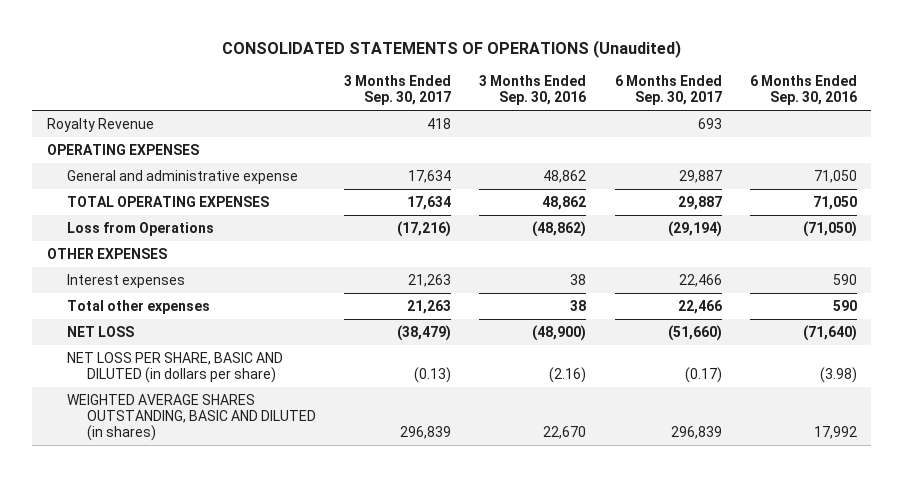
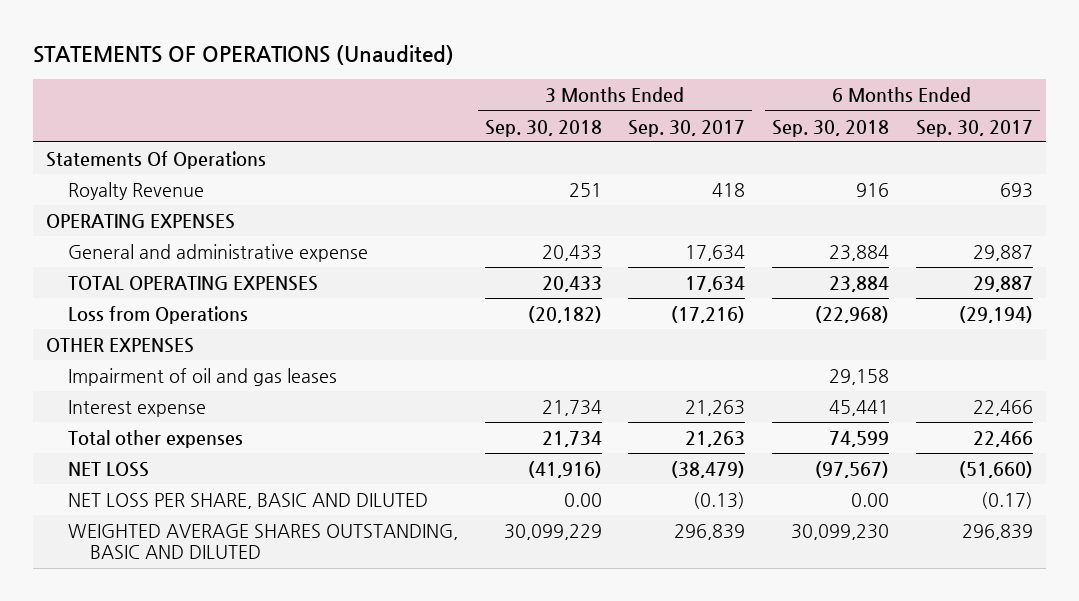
- CONSOLIDATED STATEMENTS OF OPERATIONS (Unaudited)
+ STATEMENTS OF OPERATIONS (Unaudited)
- | 3 Months Ended Sep. 30, 2017 | 3 Months Ended Sep. 30, 2016 | 6 Months Ended Sep. 30, 2017 | 6 Months Ended Sep. 30, 2016
+ | 3 Months Ended Sep. 30, 2018 | 3 Months Ended Sep. 30, 2017 | 6 Months Ended Sep. 30, 2018 | 6 Months Ended Sep. 30, 2017
+ Statements Of Operations
- Interest expenses | 21,263 | 38 | 22,466 | 590
+ Impairment of oil and gas leases | | | 29,158 |
+ Interest expense | 21,734 | 21,263 | 45,441 | 22,466
- NET LOSS PER SHARE, BASIC AND DILUTED (in dollars per share) | (0.13) | (2.16) | (0.17) | (3.98)
- WEIGHTED AVERAGE SHARES OUTSTANDING, BASIC AND DILUTED (in shares) | 296,839 | 22,670 | 296,839 | 17,992
+ NET LOSS PER SHARE, BASIC AND DILUTED | 0.00 | (0.13) | 0.00 | (0.17)
+ WEIGHTED AVERAGE SHARES OUTSTANDING, BASIC AND DILUTED | 30,099,229 | 296,839 | 30,099,230 | 296,839

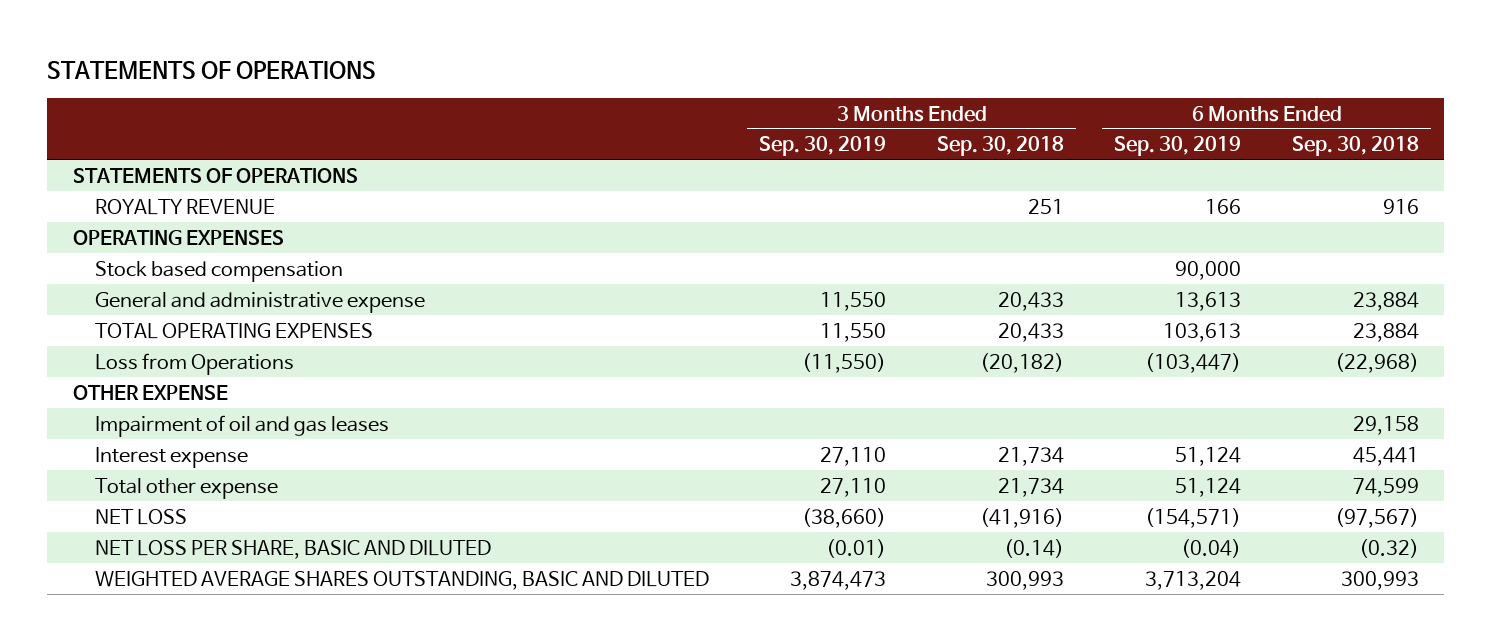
- STATEMENTS OF OPERATIONS (Unaudited)
+ STATEMENTS OF OPERATIONS
- | 3 Months Ended Sep. 30, 2018 | 3 Months Ended Sep. 30, 2017 | 6 Months Ended Sep. 30, 2018 | 6 Months Ended Sep. 30, 2017
+ | 3 Months Ended Sep. 30, 2019 | 3 Months Ended Sep. 30, 2018 | 6 Months Ended Sep. 30, 2019 | 6 Months Ended Sep. 30, 2018
- Statements Of Operations
- Royalty Revenue | 251 | 418 | 916 | 693
+ STATEMENTS OF OPERATIONS
+ ROYALTY REVENUE | | 251 | 166 | 916
+ Stock based compensation | | | 90,000 |
- OTHER EXPENSES
+ OTHER EXPENSE
- Total other expenses | 21,734 | 21,263 | 74,599 | 22,466
+ Total other expense | 27,110 | 21,734 | 51,124 | 74,599
- NET LOSS PER SHARE, BASIC AND DILUTED | 0.00 | (0.13) | 0.00 | (0.17)
- WEIGHTED AVERAGE SHARES OUTSTANDING, BASIC AND DILUTED | 30,099,229 | 296,839 | 30,099,230 | 296,839
+ NET LOSS PER SHARE, BASIC AND DILUTED | (0.01) | (0.14) | (0.04) | (0.32)
+ WEIGHTED AVERAGE SHARES OUTSTANDING, BASIC AND DILUTED | 3,874,473 | 300,993 | 3,713,204 | 300,993

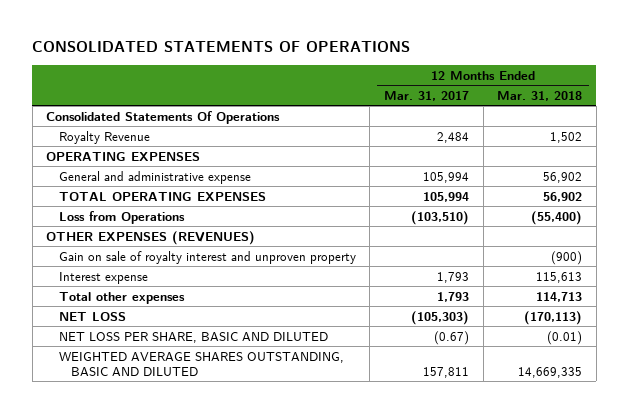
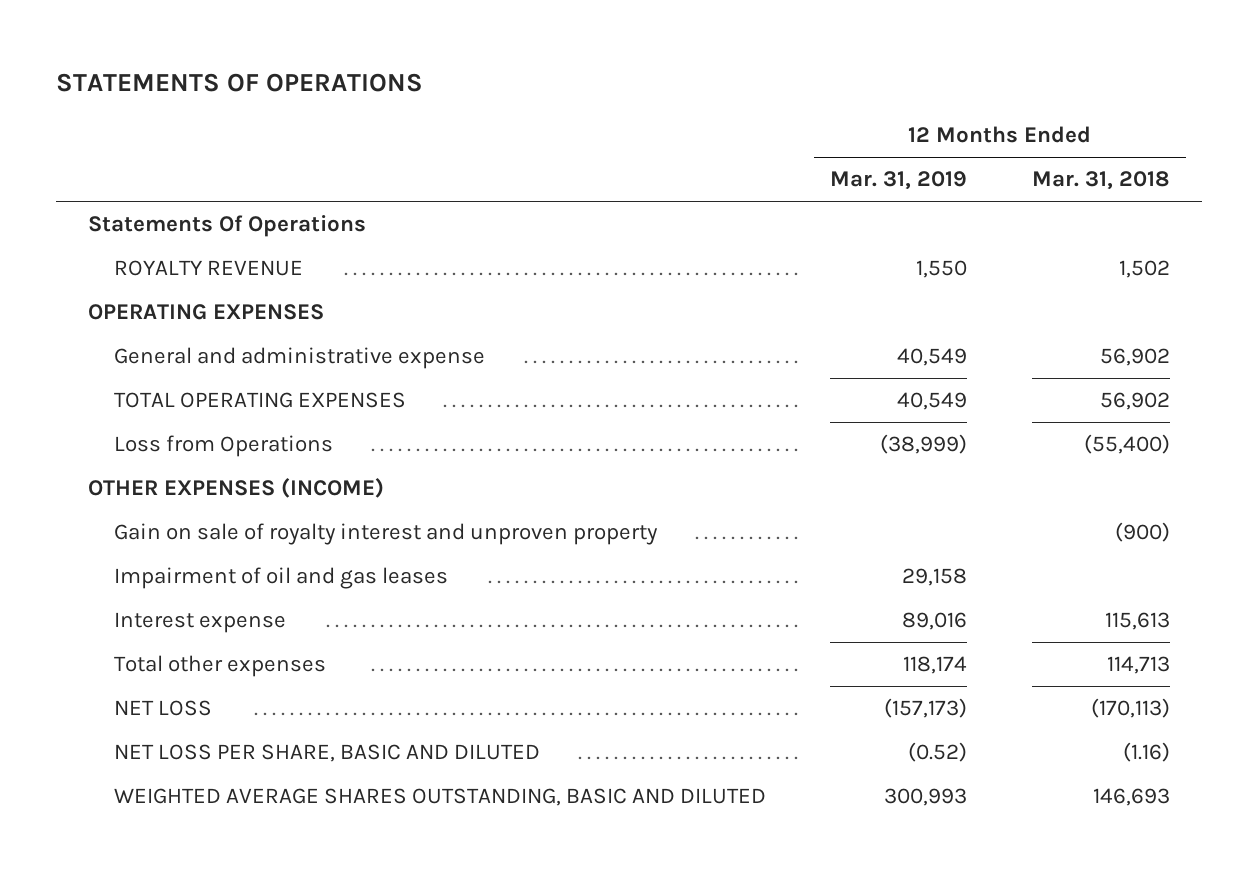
- CONSOLIDATED STATEMENTS OF OPERATIONS
+ STATEMENTS OF OPERATIONS
- | 12 Months Ended Mar. 31, 2017 | 12 Months Ended Mar. 31, 2018
+ | 12 Months Ended Mar. 31, 2019 | 12 Months Ended Mar. 31, 2018
- Consolidated Statements Of Operations
- Royalty Revenue | 2,484 | 1,502
+ Statements Of Operations
+ ROYALTY REVENUE | 1,550 | 1,502
- OTHER EXPENSES (REVENUES)
+ OTHER EXPENSES (INCOME)
+ Impairment of oil and gas leases | 29,158 |
- NET LOSS PER SHARE, BASIC AND DILUTED | (0.67) | (0.01)
- WEIGHTED AVERAGE SHARES OUTSTANDING, BASIC AND DILUTED | 157,811 | 14,669,335
+ NET LOSS PER SHARE, BASIC AND DILUTED | (0.52) | (1.16)
+ WEIGHTED AVERAGE SHARES OUTSTANDING, BASIC AND DILUTED | 300,993 | 146,693

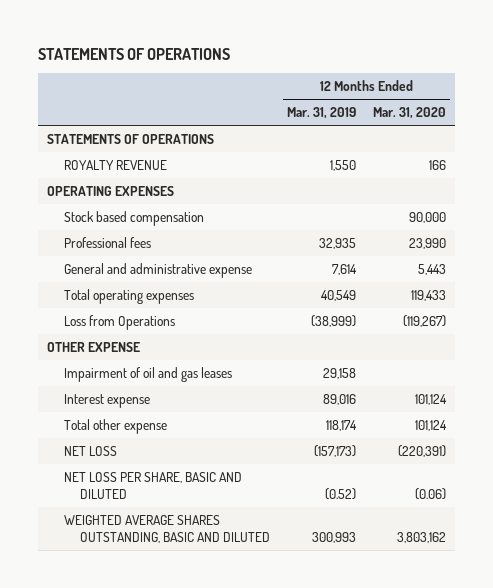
- | 12 Months Ended Mar. 31, 2019 | 12 Months Ended Mar. 31, 2018
+ | 12 Months Ended Mar. 31, 2019 | 12 Months Ended Mar. 31, 2020
- Statements Of Operations
+ STATEMENTS OF OPERATIONS
- General and administrative expense | 40,549 | 56,902
- TOTAL OPERATING EXPENSES | 40,549 | 56,902
+ Stock based compensation | | 90,000
+ Professional fees | 32,935 | 23,990
+ General and administrative expense | 7,614 | 5,443
+ Total operating expenses | 40,549 | 119,433
- OTHER EXPENSES (INCOME)
- Gain on sale of royalty interest and unproven property | | (900)
+ OTHER EXPENSE
- Total other expenses | 118,174 | 114,713
+ Total other expense | 118,174 | 101,124

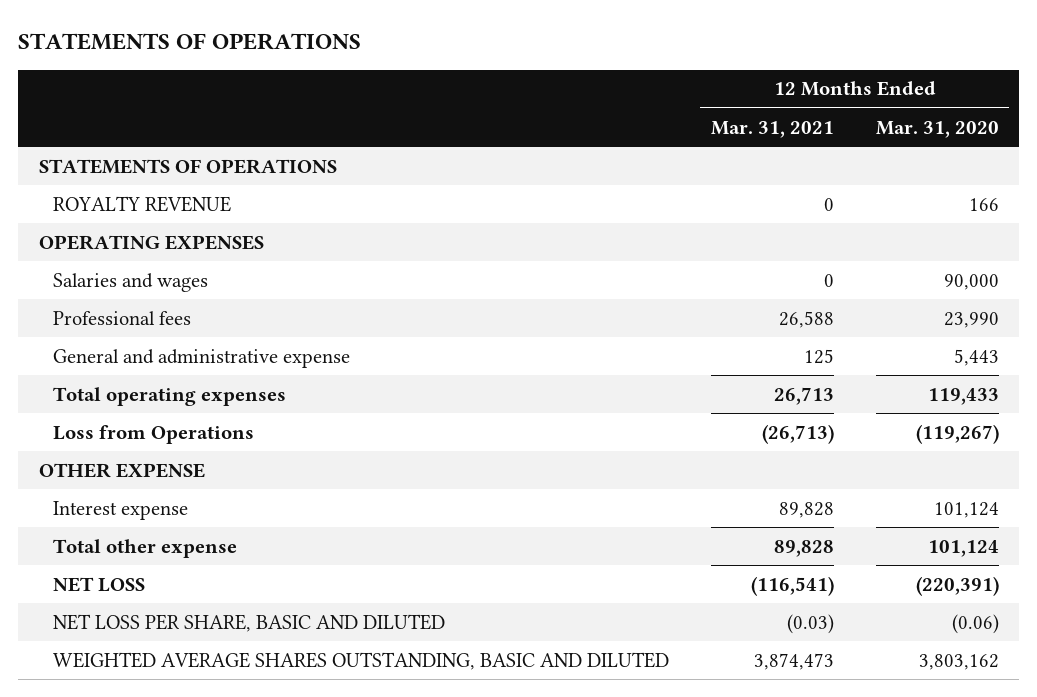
- | 12 Months Ended Mar. 31, 2019 | 12 Months Ended Mar. 31, 2020
+ | 12 Months Ended Mar. 31, 2021 | 12 Months Ended Mar. 31, 2020
- Stock based compensation | | 90,000
+ Salaries and wages | 0 | 90,000
- Impairment of oil and gas leases | 29,158 |

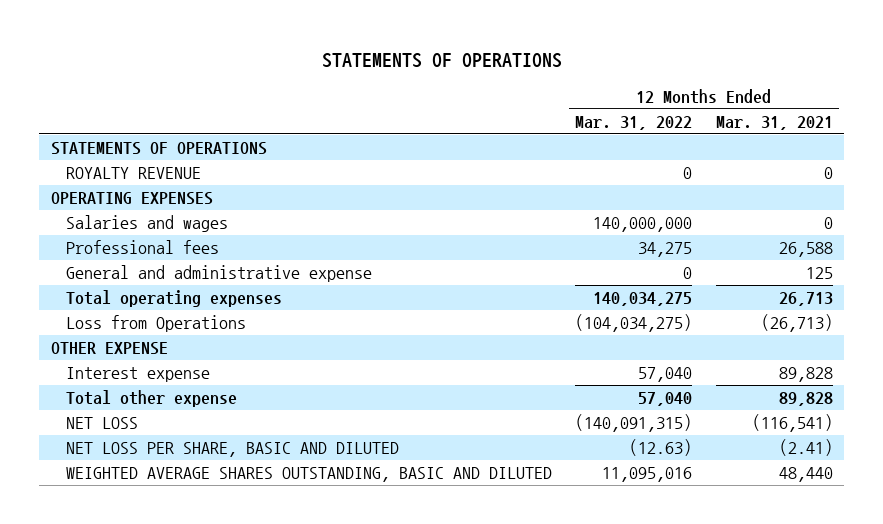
- | 12 Months Ended Mar. 31, 2021 | 12 Months Ended Mar. 31, 2020
+ | 12 Months Ended Mar. 31, 2022 | 12 Months Ended Mar. 31, 2021
- NET LOSS PER SHARE, BASIC AND DILUTED | (0.03) | (0.06)
- WEIGHTED AVERAGE SHARES OUTSTANDING, BASIC AND DILUTED | 3,874,473 | 3,803,162
+ NET LOSS PER SHARE, BASIC AND DILUTED | (12.63) | (2.41)
+ WEIGHTED AVERAGE SHARES OUTSTANDING, BASIC AND DILUTED | 11,095,016 | 48,440

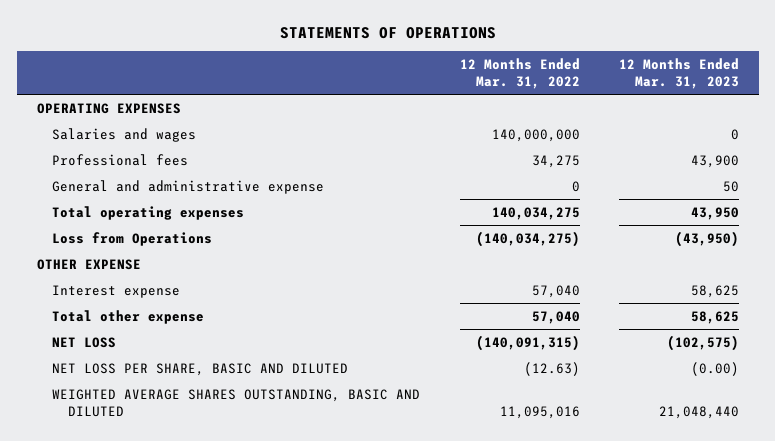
- | 12 Months Ended Mar. 31, 2022 | 12 Months Ended Mar. 31, 2021
+ | 12 Months Ended Mar. 31, 2022 | 12 Months Ended Mar. 31, 2023
- STATEMENTS OF OPERATIONS
- ROYALTY REVENUE | 0 | 0
- Loss from Operations | (104,034,275) | (26,713)
+ Loss from Operations | (140,034,275) | (43,950)

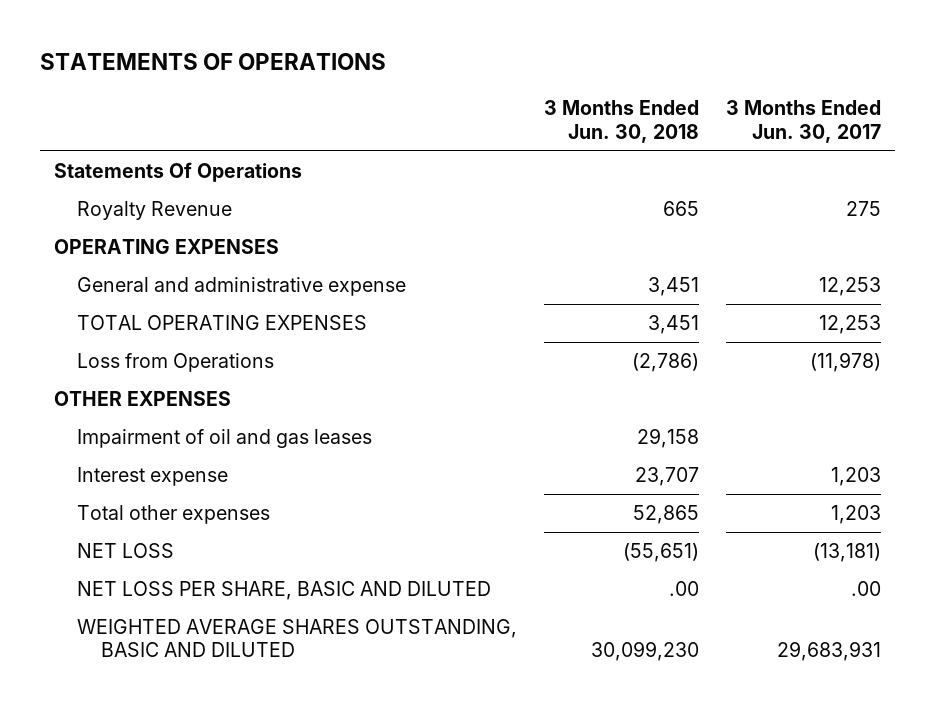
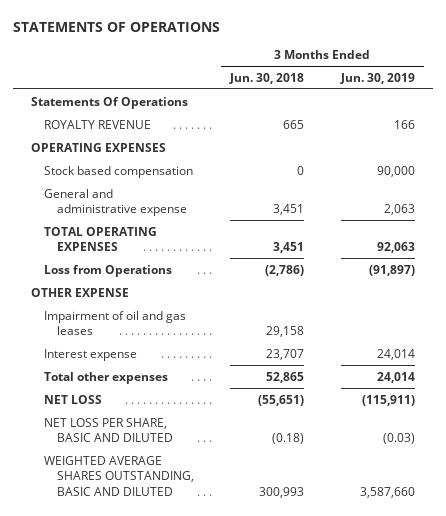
- | 3 Months Ended Jun. 30, 2018 | 3 Months Ended Jun. 30, 2017
+ | 3 Months Ended Jun. 30, 2018 | 3 Months Ended Jun. 30, 2019
- Royalty Revenue | 665 | 275
+ ROYALTY REVENUE | 665 | 166
+ Stock based compensation | 0 | 90,000
- OTHER EXPENSES
+ OTHER EXPENSE
- NET LOSS PER SHARE, BASIC AND DILUTED | .00 | .00
- WEIGHTED AVERAGE SHARES OUTSTANDING, BASIC AND DILUTED | 30,099,230 | 29,683,931
+ NET LOSS PER SHARE, BASIC AND DILUTED | (0.18) | (0.03)
+ WEIGHTED AVERAGE SHARES OUTSTANDING, BASIC AND DILUTED | 300,993 | 3,587,660

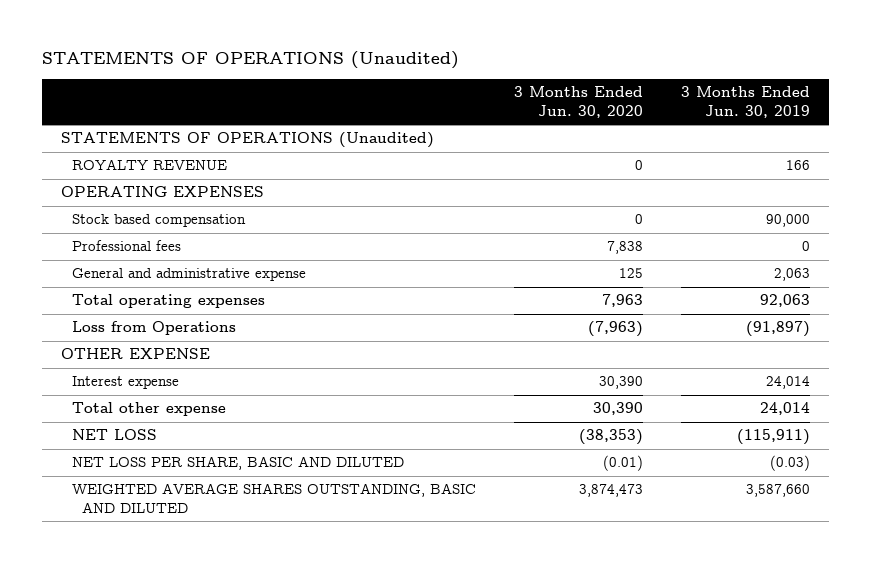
- STATEMENTS OF OPERATIONS
+ STATEMENTS OF OPERATIONS (Unaudited)
- | 3 Months Ended Jun. 30, 2018 | 3 Months Ended Jun. 30, 2019
+ | 3 Months Ended Jun. 30, 2020 | 3 Months Ended Jun. 30, 2019
- Statements Of Operations
+ STATEMENTS OF OPERATIONS (Unaudited)
+ Professional fees | 7,838 | 0
- TOTAL OPERATING EXPENSES | 3,451 | 92,063
+ Total operating expenses | 7,963 | 92,063
- Impairment of oil and gas leases | 29,158 |
- Total other expenses | 52,865 | 24,014
+ Total other expense | 30,390 | 24,014

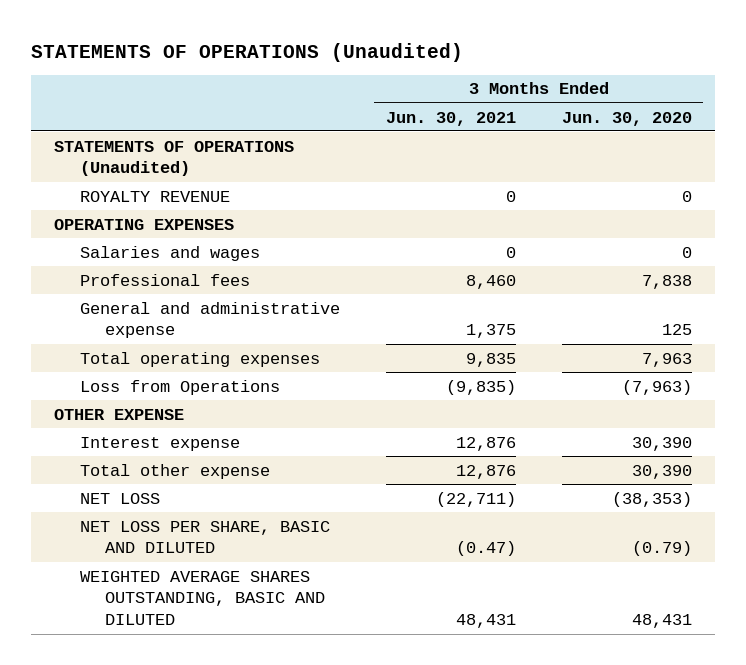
- | 3 Months Ended Jun. 30, 2020 | 3 Months Ended Jun. 30, 2019
+ | 3 Months Ended Jun. 30, 2021 | 3 Months Ended Jun. 30, 2020
- Stock based compensation | 0 | 90,000
+ Salaries and wages | 0 | 0
- NET LOSS PER SHARE, BASIC AND DILUTED | (0.01) | (0.03)
- WEIGHTED AVERAGE SHARES OUTSTANDING, BASIC AND DILUTED | 3,874,473 | 3,587,660
+ NET LOSS PER SHARE, BASIC AND DILUTED | (0.47) | (0.79)
+ WEIGHTED AVERAGE SHARES OUTSTANDING, BASIC AND DILUTED | 48,431 | 48,431

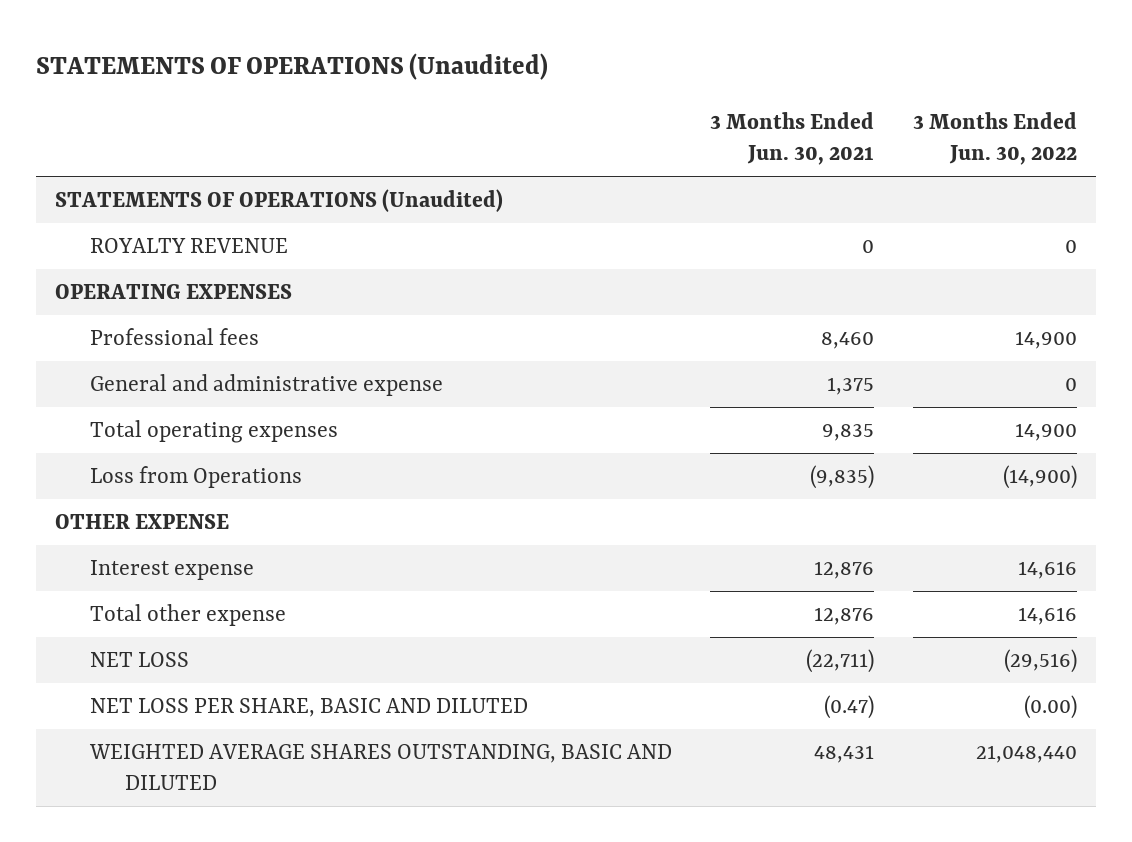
- | 3 Months Ended Jun. 30, 2021 | 3 Months Ended Jun. 30, 2020
+ | 3 Months Ended Jun. 30, 2021 | 3 Months Ended Jun. 30, 2022
- Salaries and wages | 0 | 0

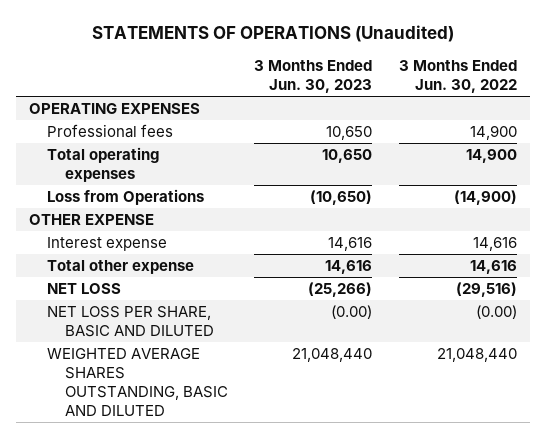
- | 3 Months Ended Jun. 30, 2021 | 3 Months Ended Jun. 30, 2022
+ | 3 Months Ended Jun. 30, 2023 | 3 Months Ended Jun. 30, 2022
- STATEMENTS OF OPERATIONS (Unaudited)
- ROYALTY REVENUE | 0 | 0
- General and administrative expense | 1,375 | 0

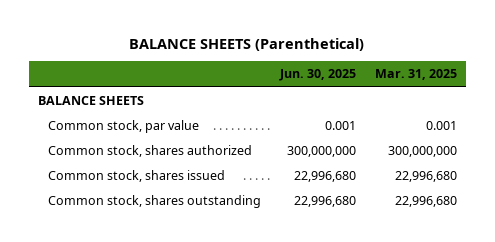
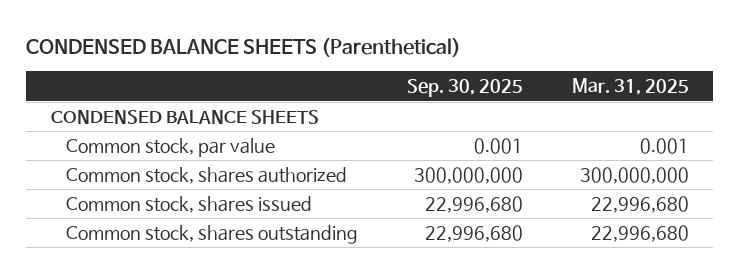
- BALANCE SHEETS (Parenthetical)
+ CONDENSED BALANCE SHEETS (Parenthetical)
- | Jun. 30, 2025 | Mar. 31, 2025
+ | Sep. 30, 2025 | Mar. 31, 2025
- BALANCE SHEETS
+ CONDENSED BALANCE SHEETS

